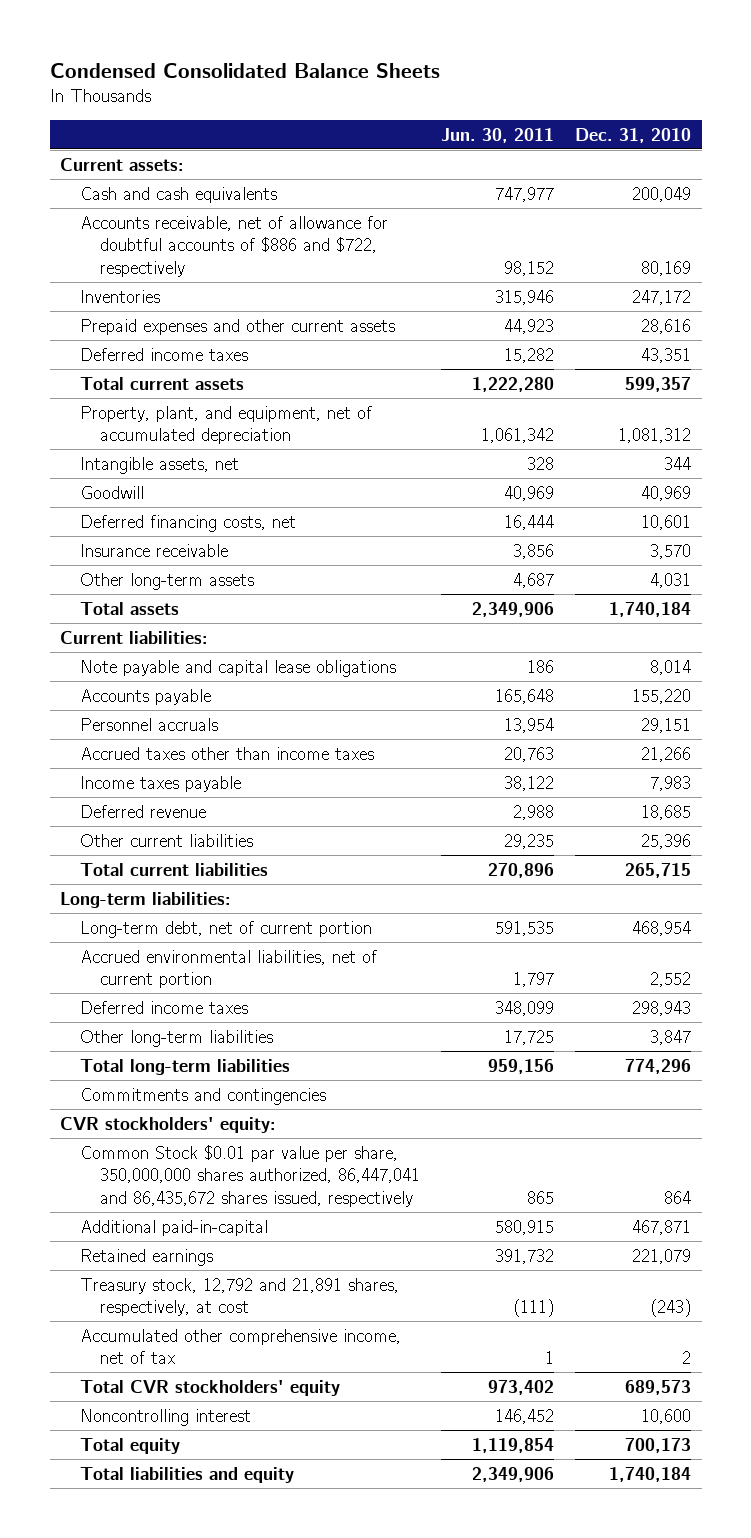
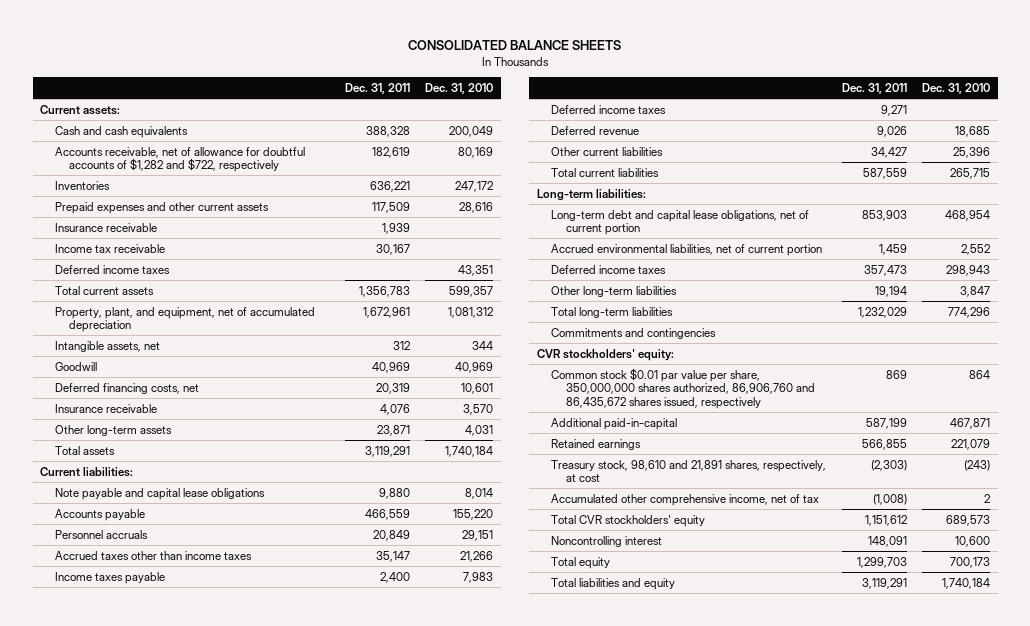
- Condensed Consolidated Balance Sheets
+ CONSOLIDATED BALANCE SHEETS
- | Jun. 30, 2011 | Dec. 31, 2010
+ | Dec. 31, 2011 | Dec. 31, 2010
- Accounts receivable, net of allowance for doubtful accounts of $886 and $722, respectively | 98,152 | 80,169
+ Accounts receivable, net of allowance for doubtful accounts of $1,282 and $722, respectively | 182,619 | 80,169
+ Insurance receivable | 1,939 |
+ Income tax receivable | 30,167 |
+ Deferred income taxes | 9,271 |
- Long-term debt, net of current portion | 591,535 | 468,954
+ Long-term debt and capital lease obligations, net of current portion | 853,903 | 468,954
- Common Stock $0.01 par value per share, 350,000,000 shares authorized, 86,447,041 and 86,435,672 shares issued, respectively | 865 | 864
+ Common stock $0.01 par value per share, 350,000,000 shares authorized, 86,906,760 and 86,435,672 shares issued, respectively | 869 | 864
- Treasury stock, 12,792 and 21,891 shares, respectively, at cost | (111) | (243)
+ Treasury stock, 98,610 and 21,891 shares, respectively, at cost | (2,303) | (243)

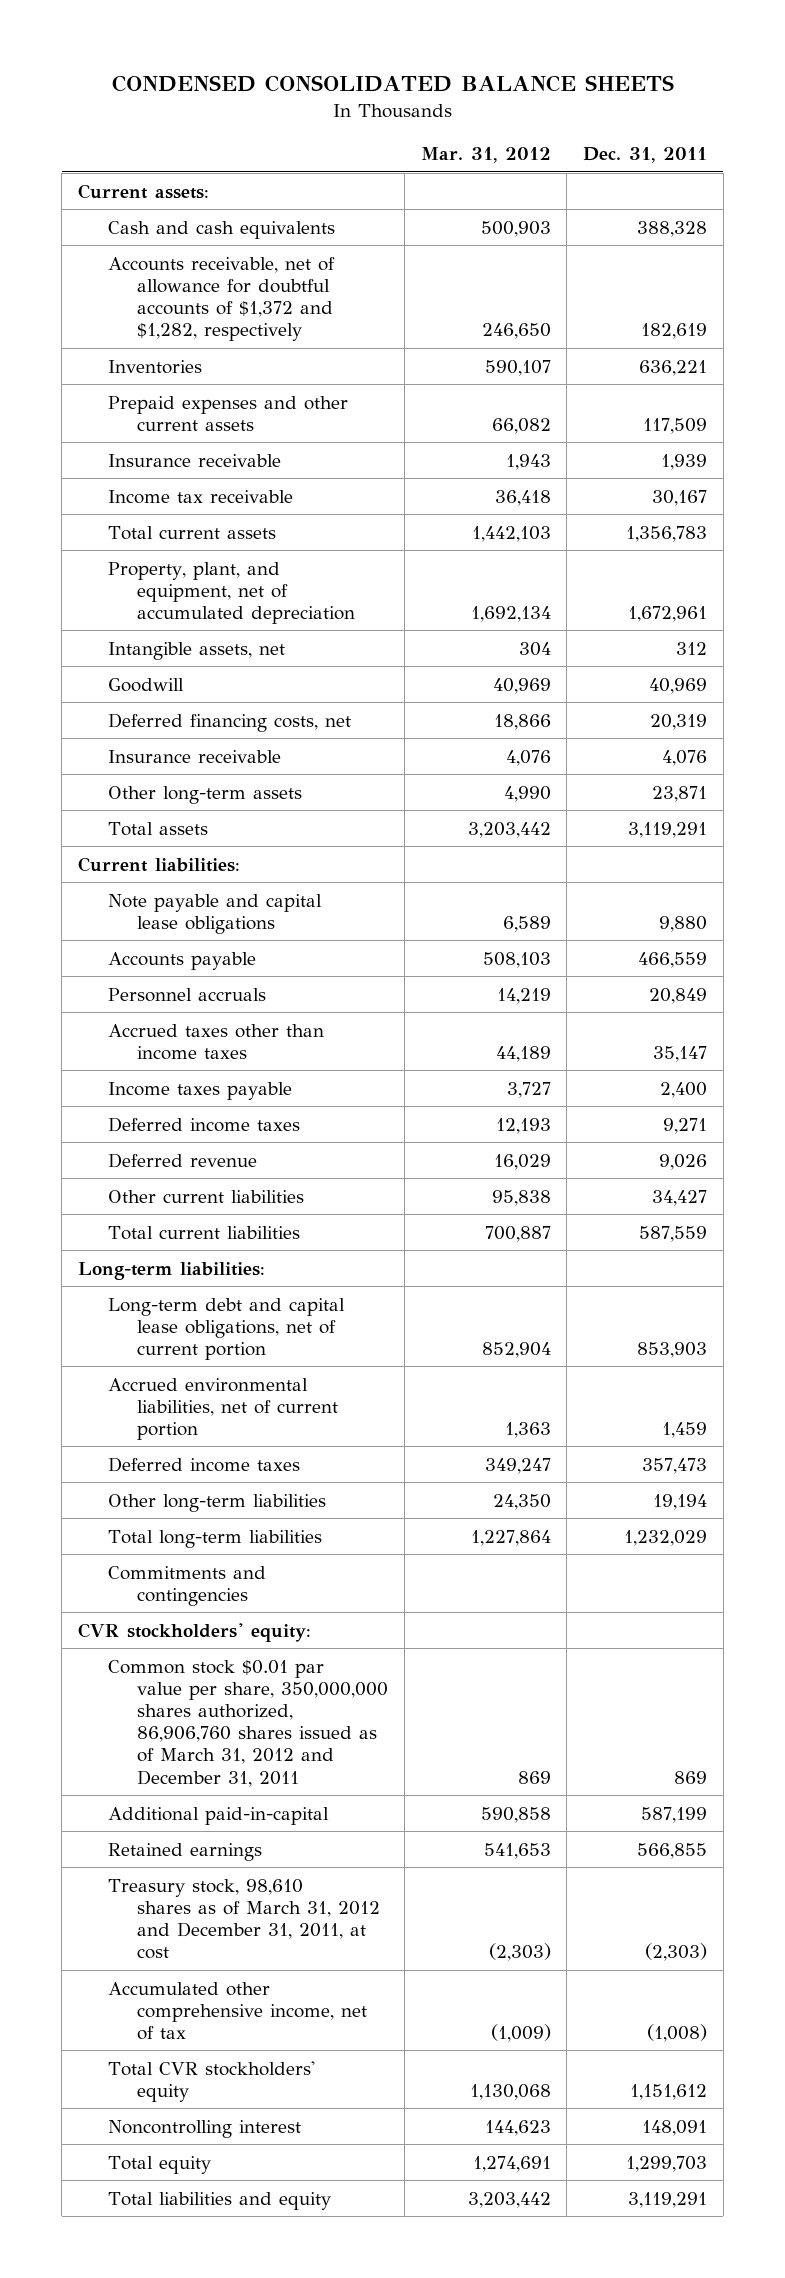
- CONSOLIDATED BALANCE SHEETS
+ CONDENSED CONSOLIDATED BALANCE SHEETS
- | Dec. 31, 2011 | Dec. 31, 2010
+ | Mar. 31, 2012 | Dec. 31, 2011
- Accounts receivable, net of allowance for doubtful accounts of $1,282 and $722, respectively | 182,619 | 80,169
+ Accounts receivable, net of allowance for doubtful accounts of $1,372 and $1,282, respectively | 246,650 | 182,619
- Deferred income taxes | | 43,351
- Common stock $0.01 par value per share, 350,000,000 shares authorized, 86,906,760 and 86,435,672 shares issued, respectively | 869 | 864
+ Common stock $0.01 par value per share, 350,000,000 shares authorized, 86,906,760 shares issued as of March 31, 2012 and December 31, 2011 | 869 | 869
- Treasury stock, 98,610 and 21,891 shares, respectively, at cost | (2,303) | (243)
+ Treasury stock, 98,610 shares as of March 31, 2012 and December 31, 2011, at cost | (2,303) | (2,303)

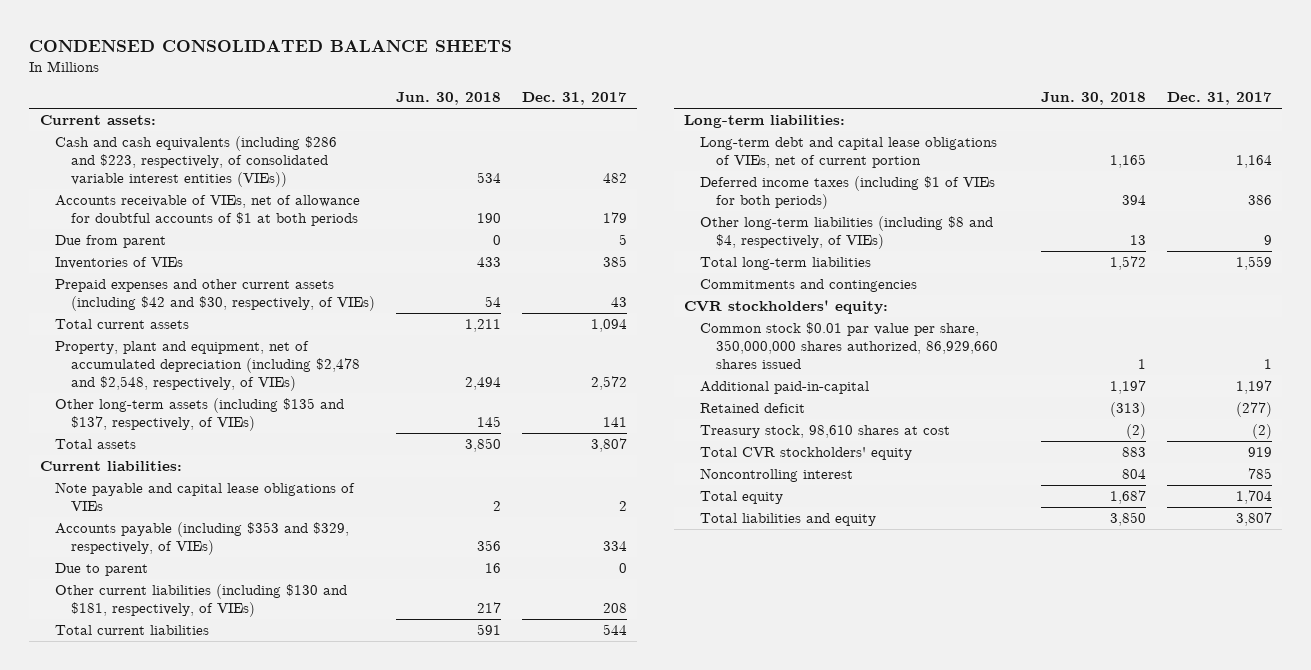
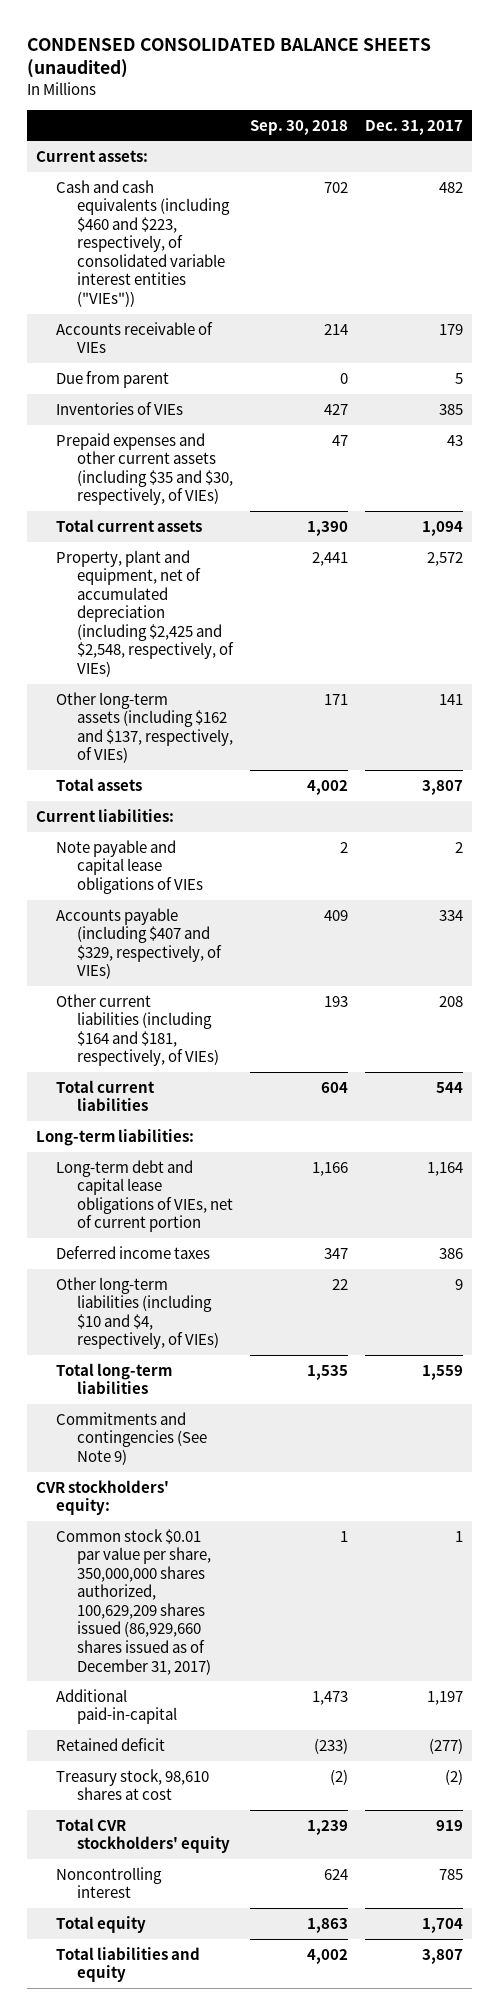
- CONDENSED CONSOLIDATED BALANCE SHEETS
+ CONDENSED CONSOLIDATED BALANCE SHEETS (unaudited)
- | Jun. 30, 2018 | Dec. 31, 2017
+ | Sep. 30, 2018 | Dec. 31, 2017
- Cash and cash equivalents (including $286 and $223, respectively, of consolidated variable interest entities (VIEs)) | 534 | 482
- Accounts receivable of VIEs, net of allowance for doubtful accounts of $1 at both periods | 190 | 179
+ Cash and cash equivalents (including $460 and $223, respectively, of consolidated variable interest entities ("VIEs")) | 702 | 482
+ Accounts receivable of VIEs | 214 | 179
- Prepaid expenses and other current assets (including $42 and $30, respectively, of VIEs) | 54 | 43
+ Prepaid expenses and other current assets (including $35 and $30, respectively, of VIEs) | 47 | 43
- Property, plant and equipment, net of accumulated depreciation (including $2,478 and $2,548, respectively, of VIEs) | 2,494 | 2,572
- Other long-term assets (including $135 and $137, respectively, of VIEs) | 145 | 141
+ Property, plant and equipment, net of accumulated depreciation (including $2,425 and $2,548, respectively, of VIEs) | 2,441 | 2,572
+ Other long-term assets (including $162 and $137, respectively, of VIEs) | 171 | 141
- Accounts payable (including $353 and $329, respectively, of VIEs) | 356 | 334
- Due to parent | 16 | 0
- Other current liabilities (including $130 and $181, respectively, of VIEs) | 217 | 208
+ Accounts payable (including $407 and $329, respectively, of VIEs) | 409 | 334
+ Other current liabilities (including $164 and $181, respectively, of VIEs) | 193 | 208
- Deferred income taxes (including $1 of VIEs for both periods) | 394 | 386
- Other long-term liabilities (including $8 and $4, respectively, of VIEs) | 13 | 9
+ Deferred income taxes | 347 | 386
+ Other long-term liabilities (including $10 and $4, respectively, of VIEs) | 22 | 9
- Commitments and contingencies
+ Commitments and contingencies (See Note 9)
- Common stock $0.01 par value per share, 350,000,000 shares authorized, 86,929,660 shares issued | 1 | 1
+ Common stock $0.01 par value per share, 350,000,000 shares authorized, 100,629,209 shares issued (86,929,660 shares issued as of December 31, 2017) | 1 | 1

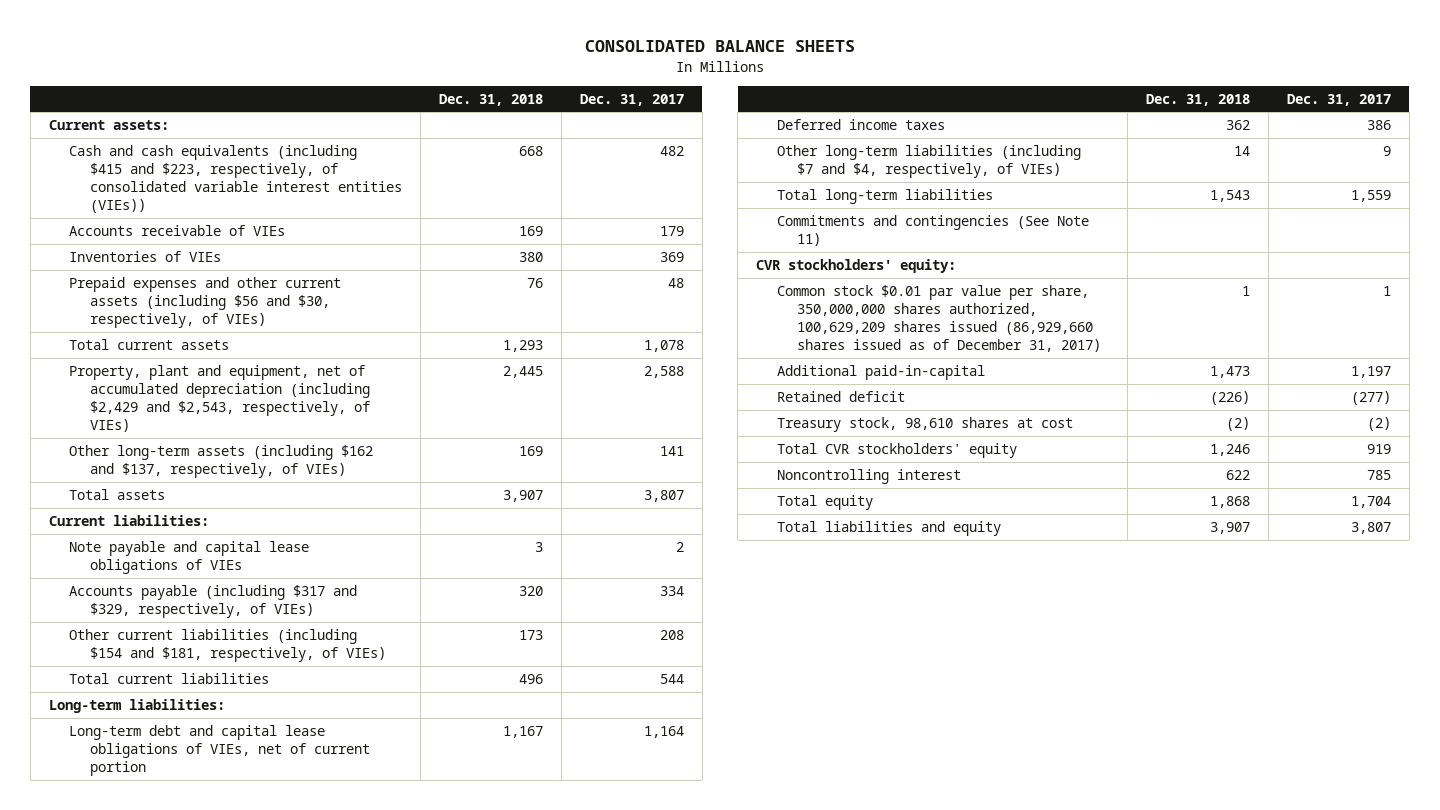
- CONDENSED CONSOLIDATED BALANCE SHEETS (unaudited)
+ CONSOLIDATED BALANCE SHEETS
- | Sep. 30, 2018 | Dec. 31, 2017
+ | Dec. 31, 2018 | Dec. 31, 2017
- Cash and cash equivalents (including $460 and $223, respectively, of consolidated variable interest entities ("VIEs")) | 702 | 482
+ Cash and cash equivalents (including $415 and $223, respectively, of consolidated variable interest entities (VIEs)) | 668 | 482
- Due from parent | 0 | 5
- Inventories of VIEs | 427 | 385
- Prepaid expenses and other current assets (including $35 and $30, respectively, of VIEs) | 47 | 43
- Total current assets | 1,390 | 1,094
- Property, plant and equipment, net of accumulated depreciation (including $2,425 and $2,548, respectively, of VIEs) | 2,441 | 2,572
+ Inventories of VIEs | 380 | 369
+ Prepaid expenses and other current assets (including $56 and $30, respectively, of VIEs) | 76 | 48
+ Total current assets | 1,293 | 1,078
+ Property, plant and equipment, net of accumulated depreciation (including $2,429 and $2,543, respectively, of VIEs) | 2,445 | 2,588
- Accounts payable (including $407 and $329, respectively, of VIEs) | 409 | 334
- Other current liabilities (including $164 and $181, respectively, of VIEs) | 193 | 208
+ Accounts payable (including $317 and $329, respectively, of VIEs) | 320 | 334
+ Other current liabilities (including $154 and $181, respectively, of VIEs) | 173 | 208
- Other long-term liabilities (including $10 and $4, respectively, of VIEs) | 22 | 9
+ Other long-term liabilities (including $7 and $4, respectively, of VIEs) | 14 | 9
- Commitments and contingencies (See Note 9)
+ Commitments and contingencies (See Note 11)

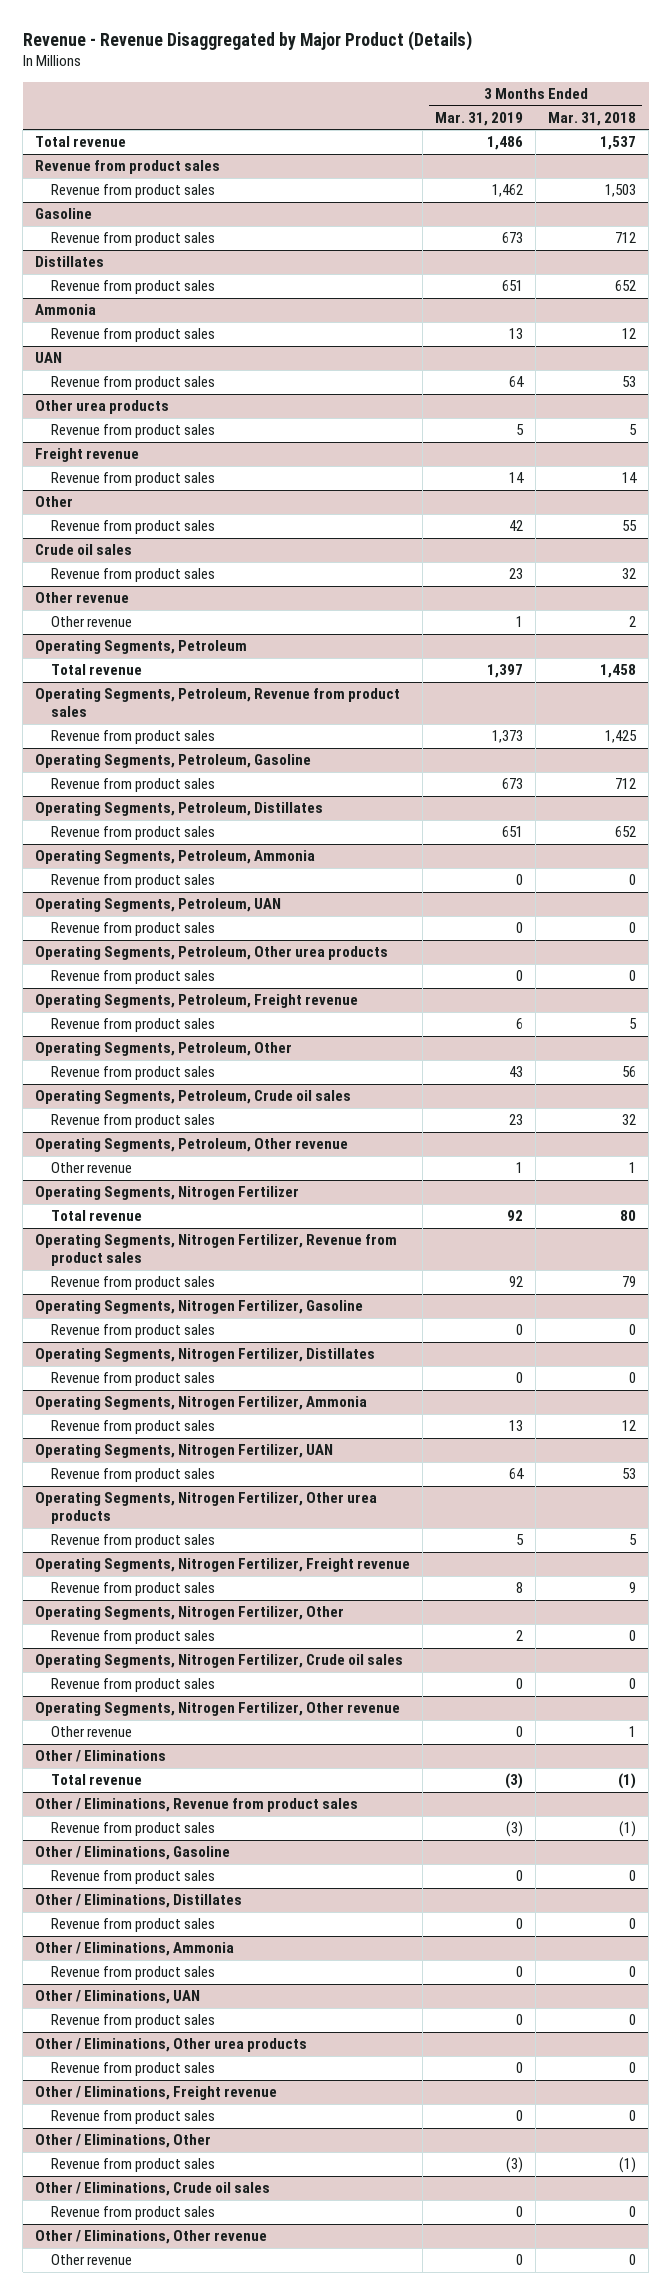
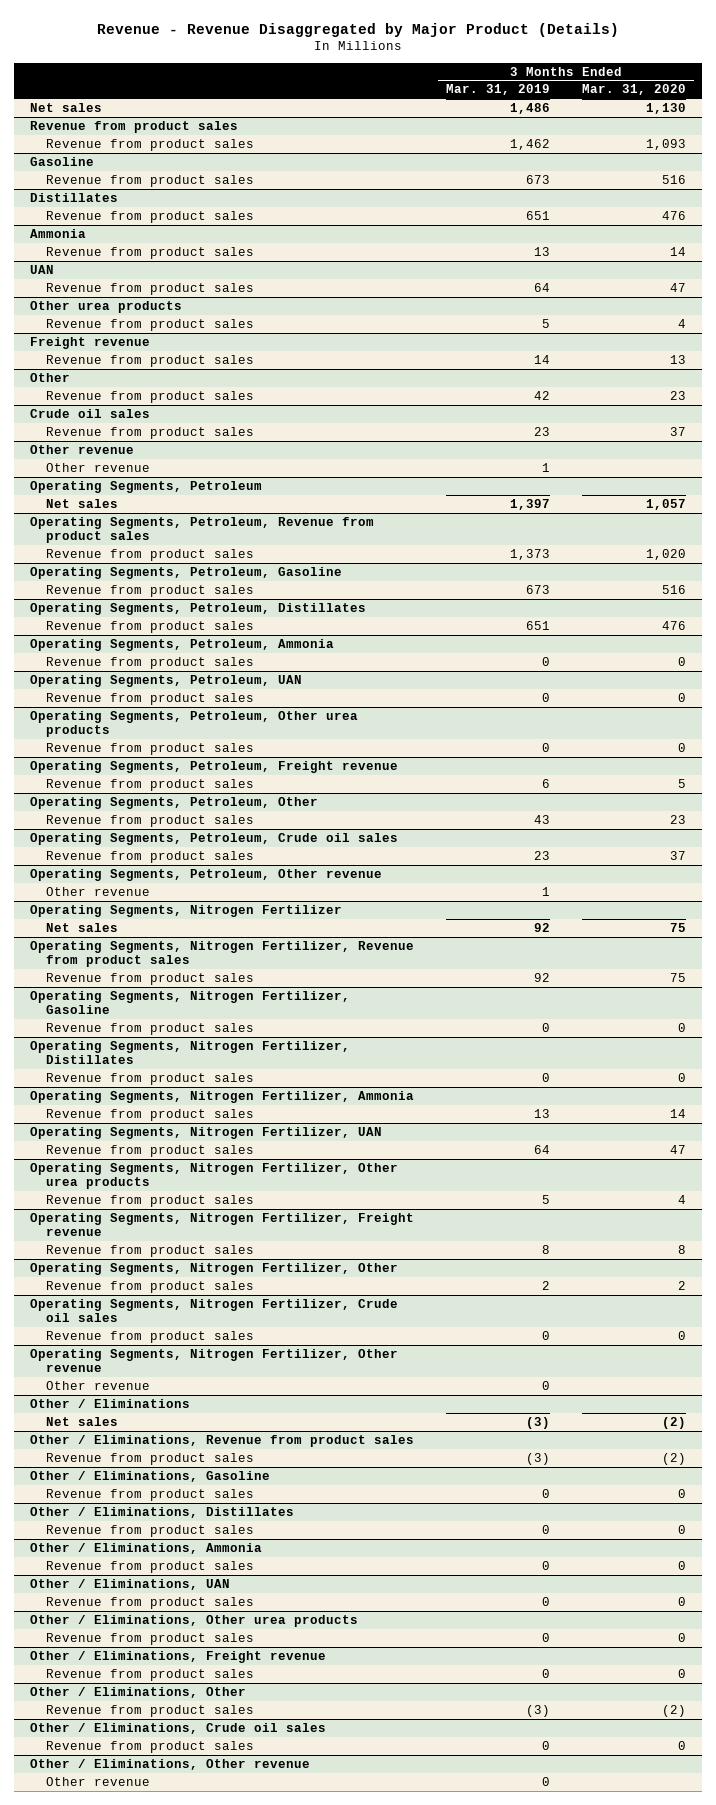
- | 3 Months Ended Mar. 31, 2019 | 3 Months Ended Mar. 31, 2018
+ | 3 Months Ended Mar. 31, 2019 | 3 Months Ended Mar. 31, 2020
- Total revenue | 1,486 | 1,537
+ Net sales | 1,486 | 1,130
@ Operating Segments, Petroleum
- Total revenue | 1,397 | 1,458
+ Net sales | 1,397 | 1,057
@ Operating Segments, Nitrogen Fertilizer
- Total revenue | 92 | 80
+ Net sales | 92 | 75
@ Other / Eliminations
- Total revenue | (3) | (1)
+ Net sales | (3) | (2)

